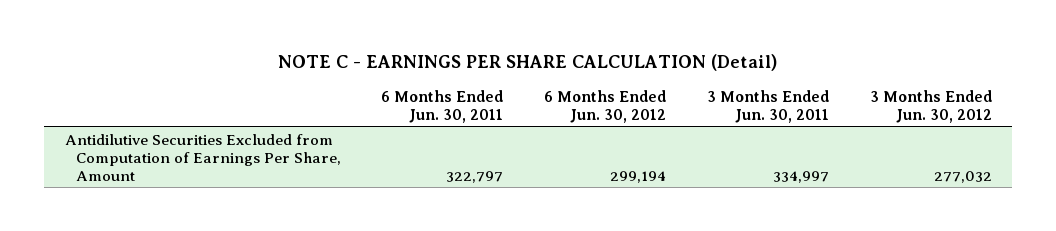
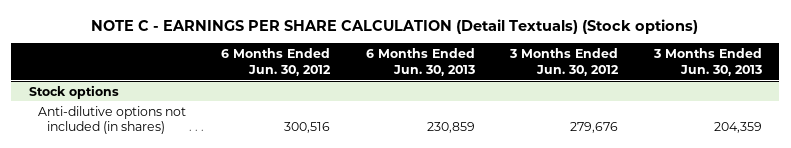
- NOTE C - EARNINGS PER SHARE CALCULATION (Detail)
+ NOTE C - EARNINGS PER SHARE CALCULATION (Detail Textuals) (Stock options)
- | 6 Months Ended Jun. 30, 2011 | 6 Months Ended Jun. 30, 2012 | 3 Months Ended Jun. 30, 2011 | 3 Months Ended Jun. 30, 2012
+ | 6 Months Ended Jun. 30, 2012 | 6 Months Ended Jun. 30, 2013 | 3 Months Ended Jun. 30, 2012 | 3 Months Ended Jun. 30, 2013
- Antidilutive Securities Excluded from Computation of Earnings Per Share, Amount | 322,797 | 299,194 | 334,997 | 277,032
+ Stock options
+ Anti-dilutive options not included (in shares) | 300,516 | 230,859 | 279,676 | 204,359

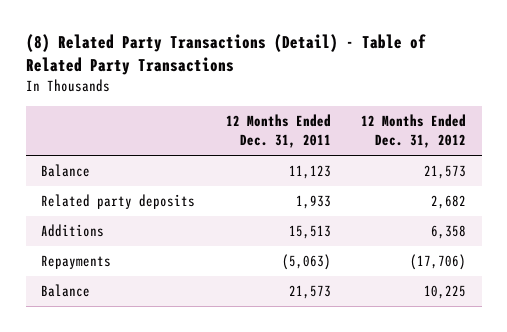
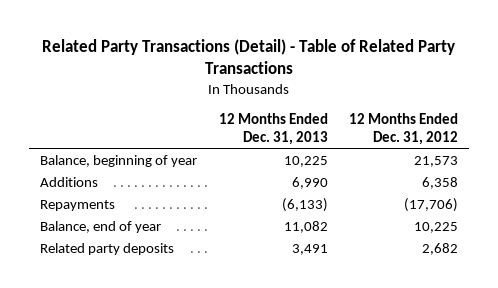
- (8) Related Party Transactions (Detail) - Table of Related Party Transactions
+ Related Party Transactions (Detail) - Table of Related Party Transactions
- | 12 Months Ended Dec. 31, 2011 | 12 Months Ended Dec. 31, 2012
+ | 12 Months Ended Dec. 31, 2013 | 12 Months Ended Dec. 31, 2012
- Balance | 11,123 | 21,573
+ Balance, beginning of year | 10,225 | 21,573
- Balance | 21,573 | 10,225
+ Balance, end of year | 11,082 | 10,225
moved down: Related party deposits | 3,491 | 2,682

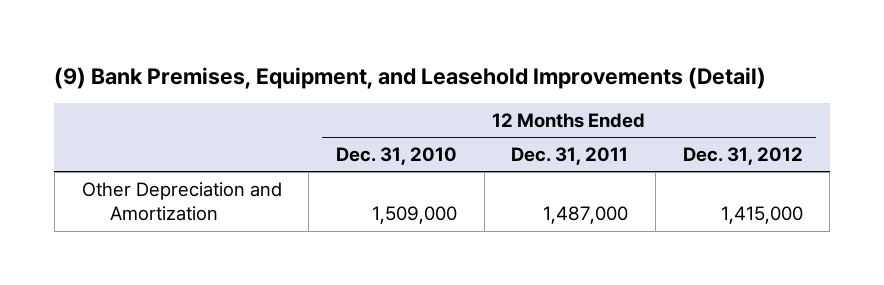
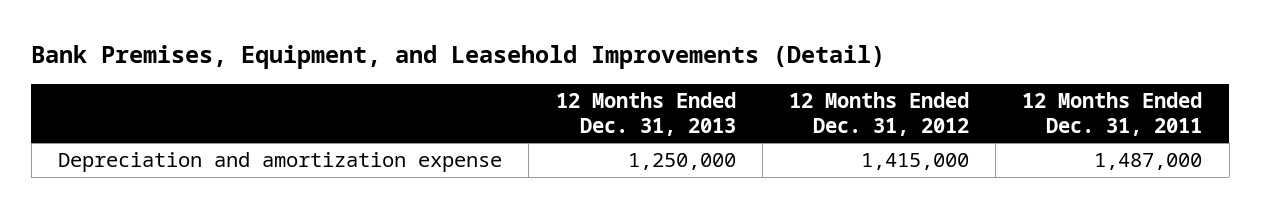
- (9) Bank Premises, Equipment, and Leasehold Improvements (Detail)
+ Bank Premises, Equipment, and Leasehold Improvements (Detail)
- | 12 Months Ended Dec. 31, 2010 | 12 Months Ended Dec. 31, 2011 | 12 Months Ended Dec. 31, 2012
+ | 12 Months Ended Dec. 31, 2013 | 12 Months Ended Dec. 31, 2012 | 12 Months Ended Dec. 31, 2011
- Other Depreciation and Amortization | 1,509,000 | 1,487,000 | 1,415,000
+ Depreciation and amortization expense | 1,250,000 | 1,415,000 | 1,487,000

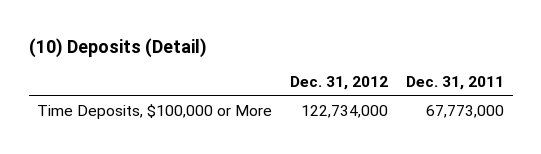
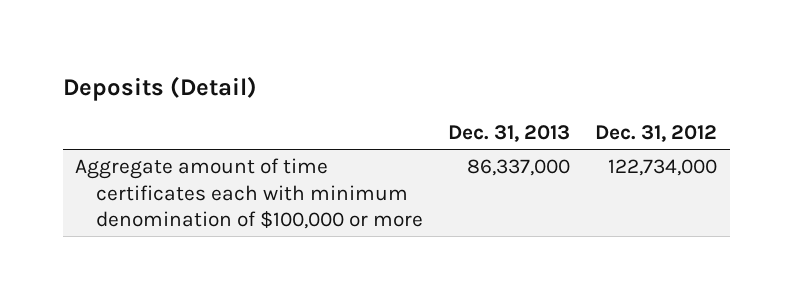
- (10) Deposits (Detail)
+ Deposits (Detail)
- | Dec. 31, 2012 | Dec. 31, 2011
+ | Dec. 31, 2013 | Dec. 31, 2012
- Time Deposits, $100,000 or More | 122,734,000 | 67,773,000
+ Aggregate amount of time certificates each with minimum denomination of $100,000 or more | 86,337,000 | 122,734,000

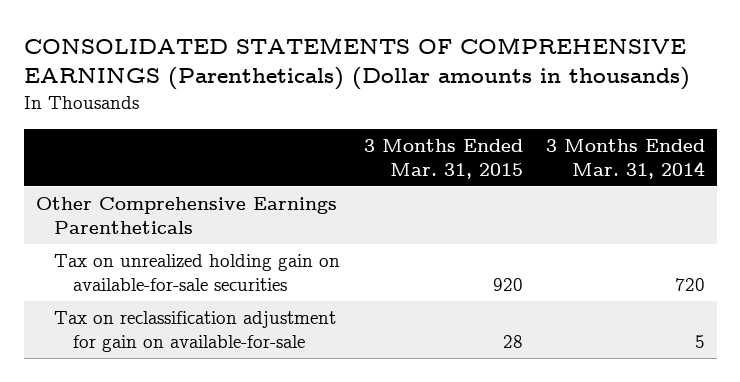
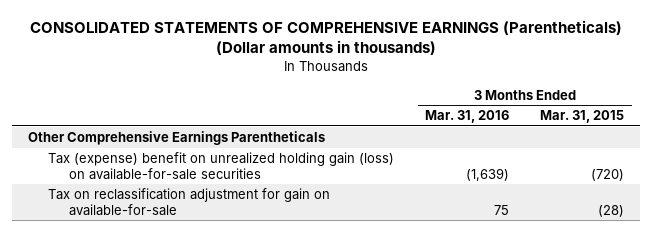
- | 3 Months Ended Mar. 31, 2015 | 3 Months Ended Mar. 31, 2014
+ | 3 Months Ended Mar. 31, 2016 | 3 Months Ended Mar. 31, 2015
- Tax on unrealized holding gain on available-for-sale securities | 920 | 720
- Tax on reclassification adjustment for gain on available-for-sale | 28 | 5
+ Tax (expense) benefit on unrealized holding gain (loss) on available-for-sale securities | (1,639) | (720)
+ Tax on reclassification adjustment for gain on available-for-sale | 75 | (28)

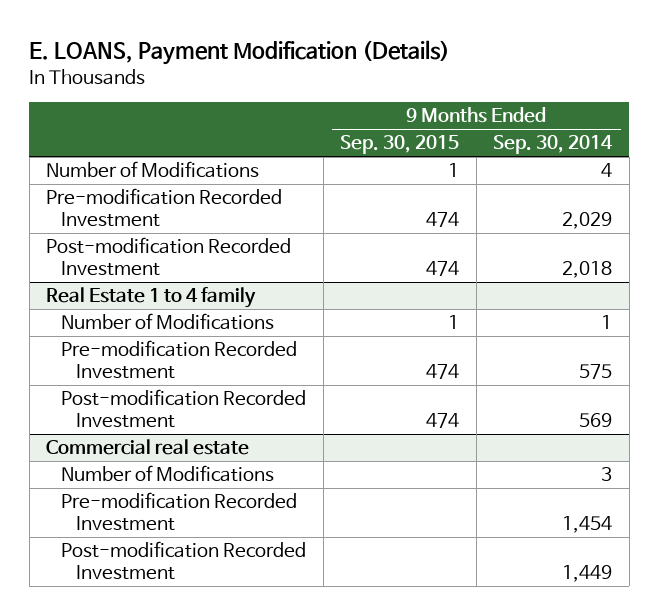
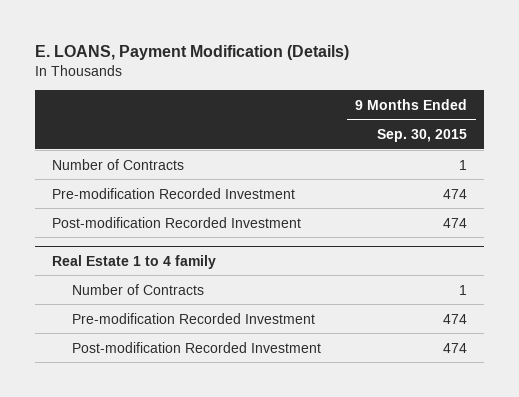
- | 9 Months Ended Sep. 30, 2015 | 9 Months Ended Sep. 30, 2014
+ | 9 Months Ended Sep. 30, 2015
- Number of Modifications | 1 | 4
+ Number of Contracts | 1
@ Real Estate 1 to 4 family
- Number of Modifications | 1 | 1
+ Number of Contracts | 1
- Commercial real estate
- Number of Modifications | | 3
- Pre-modification Recorded Investment | | 1,454
- Post-modification Recorded Investment | | 1,449

